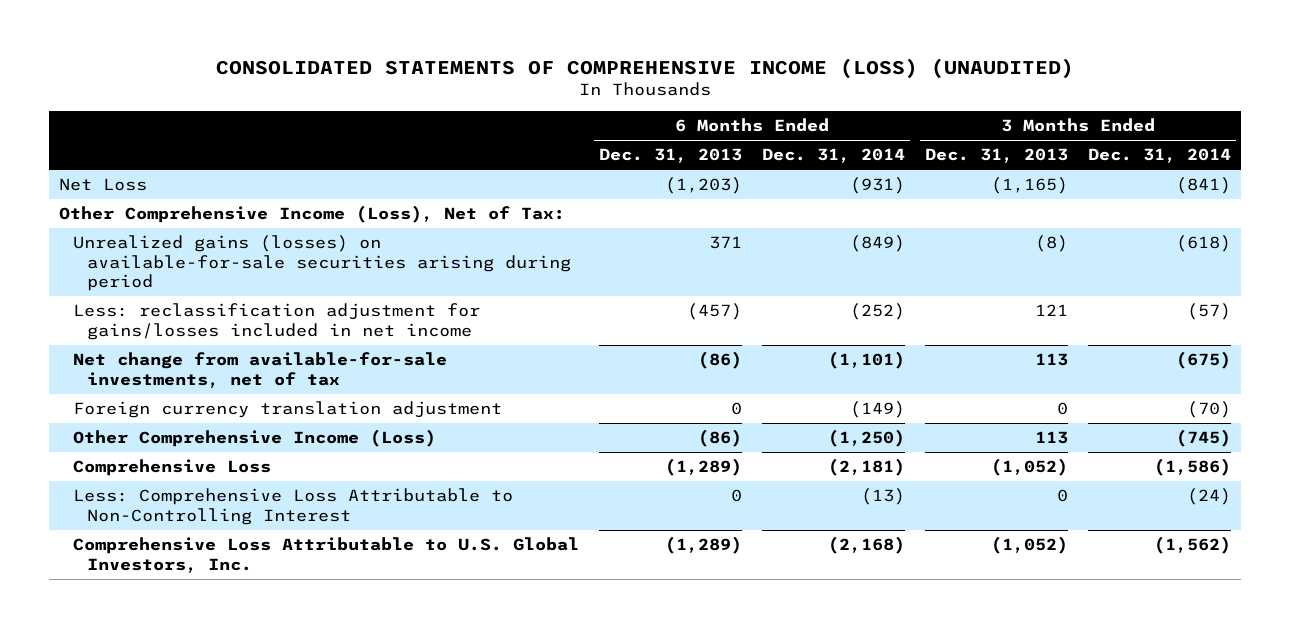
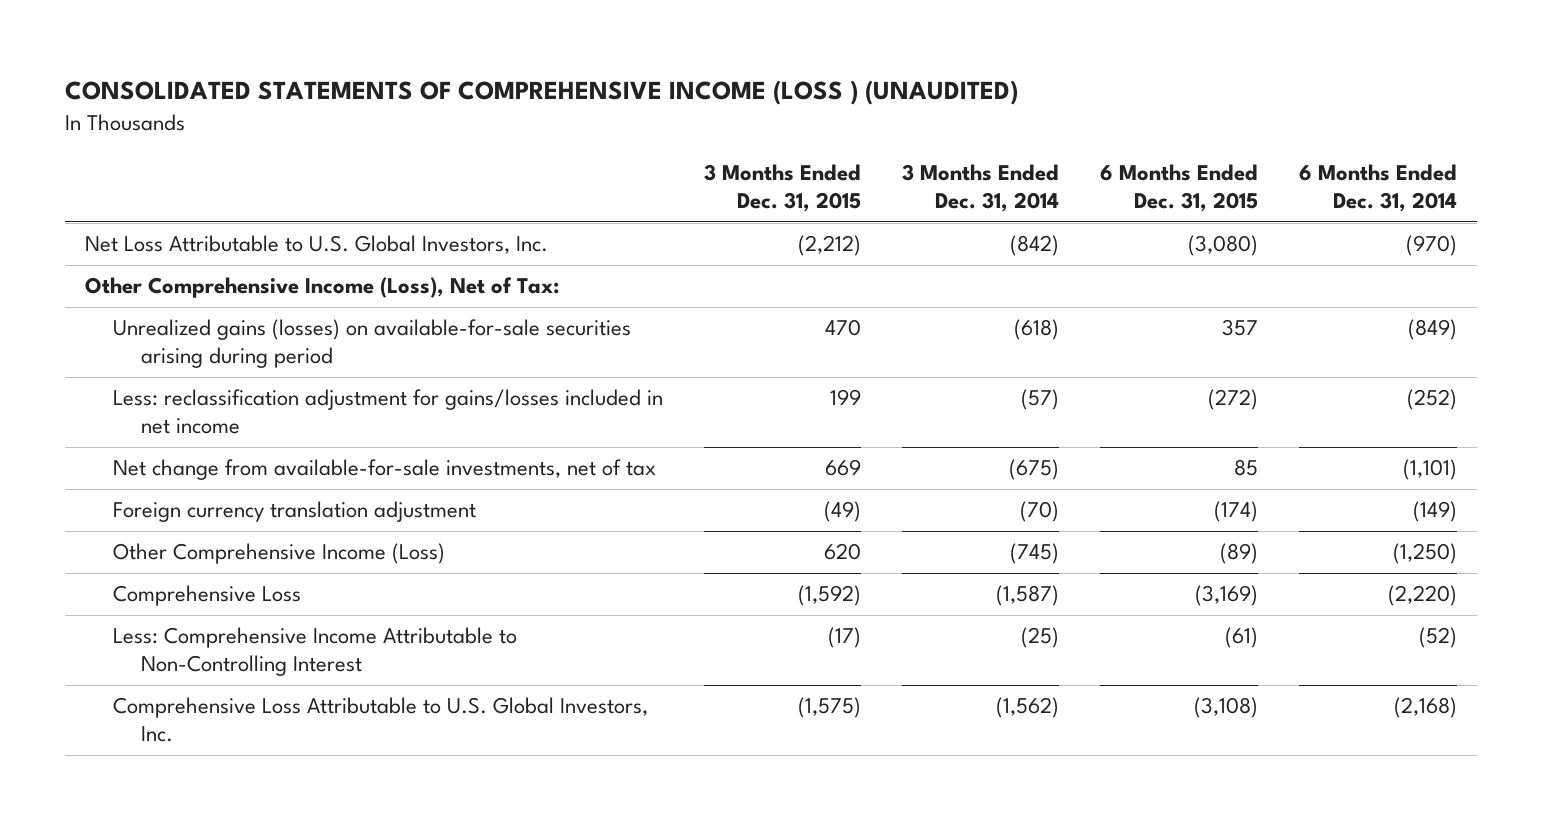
- CONSOLIDATED STATEMENTS OF COMPREHENSIVE INCOME (LOSS) (UNAUDITED)
+ CONSOLIDATED STATEMENTS OF COMPREHENSIVE INCOME (LOSS ) (UNAUDITED)
- | 6 Months Ended Dec. 31, 2013 | 6 Months Ended Dec. 31, 2014 | 3 Months Ended Dec. 31, 2013 | 3 Months Ended Dec. 31, 2014
+ | 3 Months Ended Dec. 31, 2015 | 3 Months Ended Dec. 31, 2014 | 6 Months Ended Dec. 31, 2015 | 6 Months Ended Dec. 31, 2014
- Net Loss | (1,203) | (931) | (1,165) | (841)
+ Net Loss Attributable to U.S. Global Investors, Inc. | (2,212) | (842) | (3,080) | (970)
- Comprehensive Loss | (1,289) | (2,181) | (1,052) | (1,586)
- Less: Comprehensive Loss Attributable to Non-Controlling Interest | 0 | (13) | 0 | (24)
+ Comprehensive Loss | (1,592) | (1,587) | (3,169) | (2,220)
+ Less: Comprehensive Income Attributable to Non-Controlling Interest | (17) | (25) | (61) | (52)

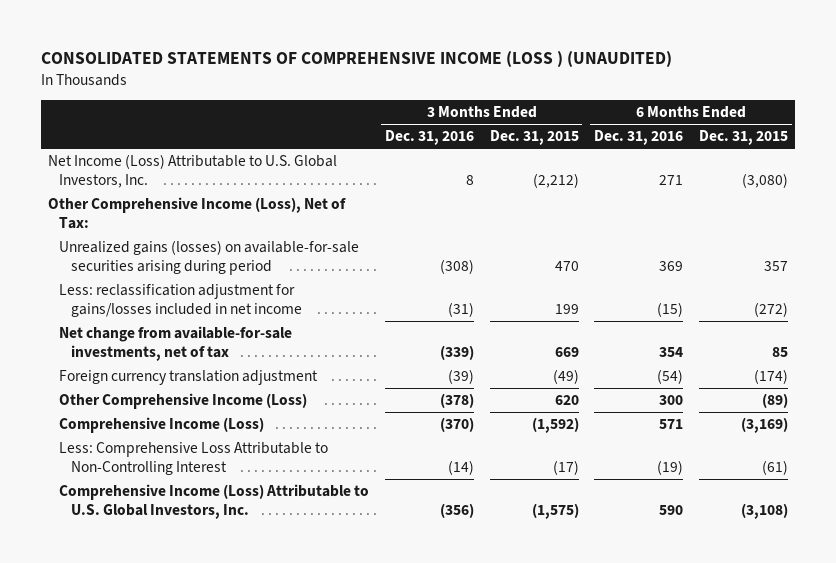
- | 3 Months Ended Dec. 31, 2015 | 3 Months Ended Dec. 31, 2014 | 6 Months Ended Dec. 31, 2015 | 6 Months Ended Dec. 31, 2014
+ | 3 Months Ended Dec. 31, 2016 | 3 Months Ended Dec. 31, 2015 | 6 Months Ended Dec. 31, 2016 | 6 Months Ended Dec. 31, 2015
- Net Loss Attributable to U.S. Global Investors, Inc. | (2,212) | (842) | (3,080) | (970)
+ Net Income (Loss) Attributable to U.S. Global Investors, Inc. | 8 | (2,212) | 271 | (3,080)
- Comprehensive Loss | (1,592) | (1,587) | (3,169) | (2,220)
- Less: Comprehensive Income Attributable to Non-Controlling Interest | (17) | (25) | (61) | (52)
- Comprehensive Loss Attributable to U.S. Global Investors, Inc. | (1,575) | (1,562) | (3,108) | (2,168)
+ Comprehensive Income (Loss) | (370) | (1,592) | 571 | (3,169)
+ Less: Comprehensive Loss Attributable to Non-Controlling Interest | (14) | (17) | (19) | (61)
+ Comprehensive Income (Loss) Attributable to U.S. Global Investors, Inc. | (356) | (1,575) | 590 | (3,108)

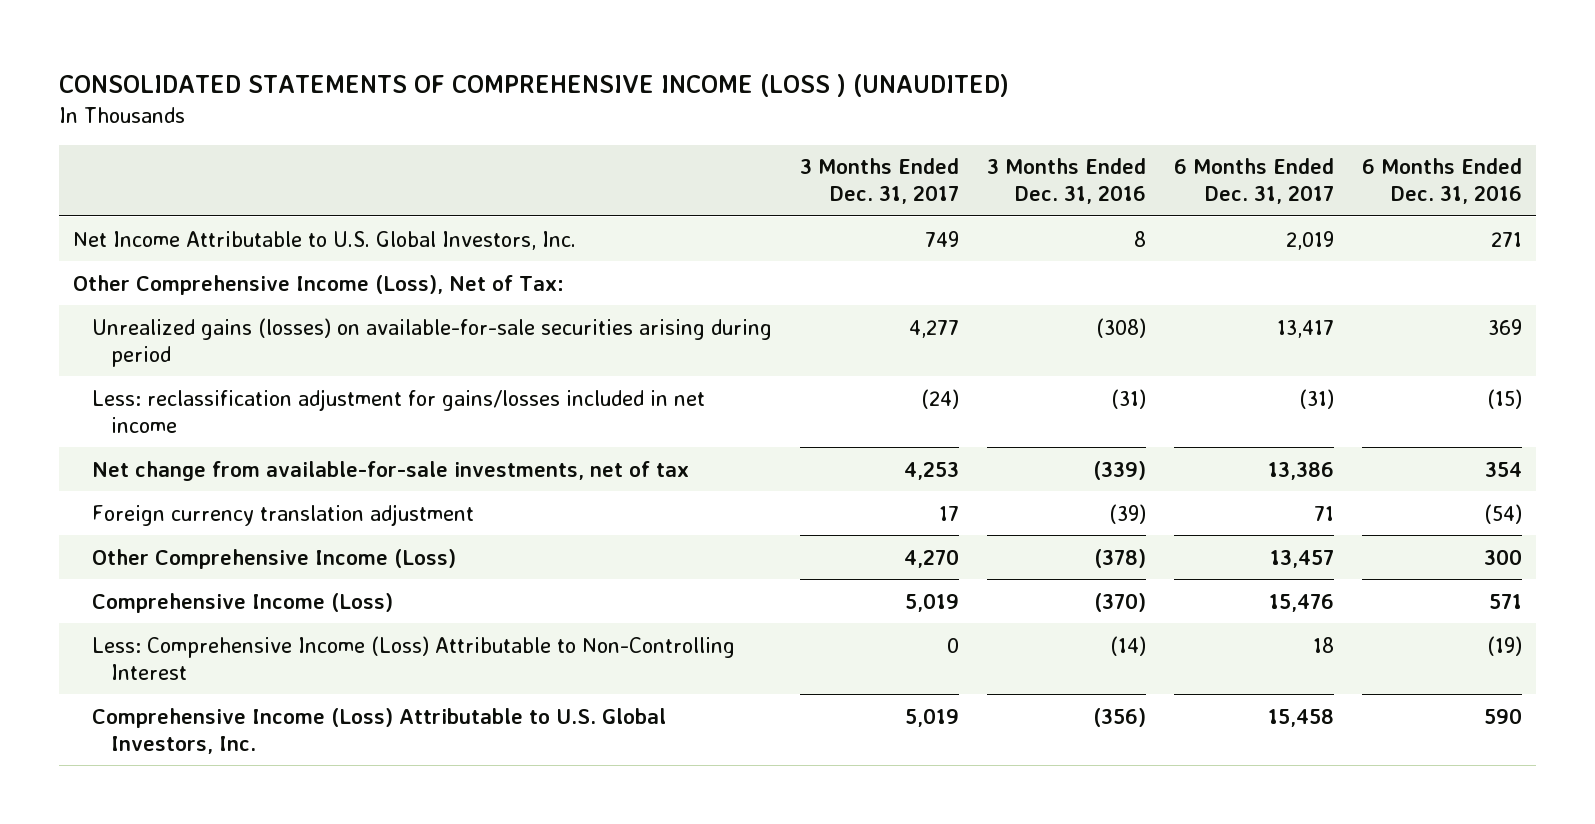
- | 3 Months Ended Dec. 31, 2016 | 3 Months Ended Dec. 31, 2015 | 6 Months Ended Dec. 31, 2016 | 6 Months Ended Dec. 31, 2015
+ | 3 Months Ended Dec. 31, 2017 | 3 Months Ended Dec. 31, 2016 | 6 Months Ended Dec. 31, 2017 | 6 Months Ended Dec. 31, 2016
- Net Income (Loss) Attributable to U.S. Global Investors, Inc. | 8 | (2,212) | 271 | (3,080)
+ Net Income Attributable to U.S. Global Investors, Inc. | 749 | 8 | 2,019 | 271
- Less: Comprehensive Loss Attributable to Non-Controlling Interest | (14) | (17) | (19) | (61)
+ Less: Comprehensive Income (Loss) Attributable to Non-Controlling Interest | 0 | (14) | 18 | (19)

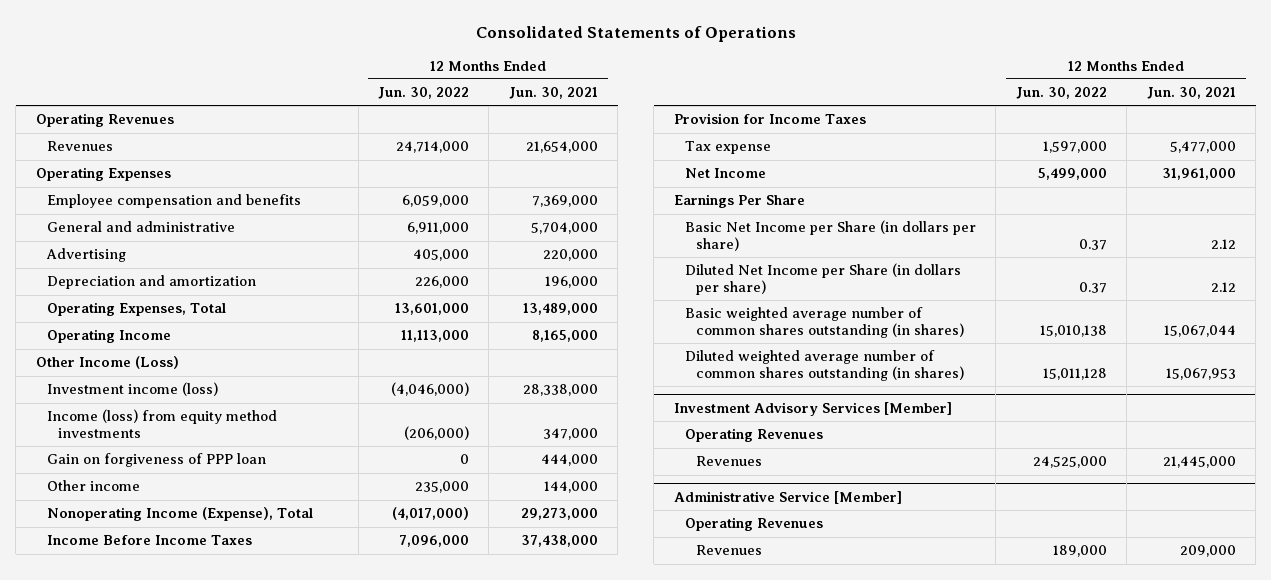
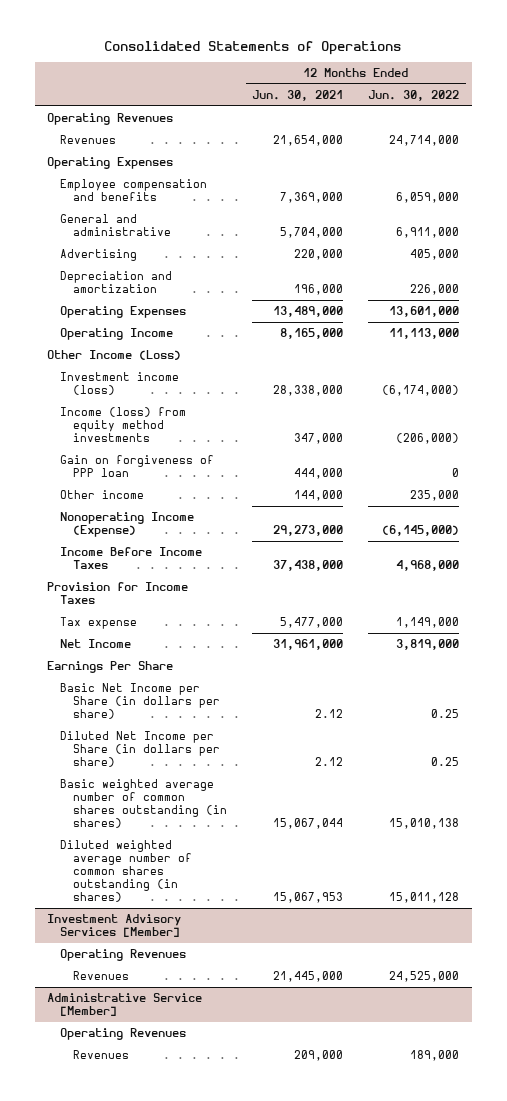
- | 12 Months Ended Jun. 30, 2022 | 12 Months Ended Jun. 30, 2021
+ | 12 Months Ended Jun. 30, 2021 | 12 Months Ended Jun. 30, 2022
- Operating Expenses, Total | 13,601,000 | 13,489,000
+ Operating Expenses | 13,489,000 | 13,601,000
- Investment income (loss) | (4,046,000) | 28,338,000
+ Investment income (loss) | 28,338,000 | (6,174,000)
- Nonoperating Income (Expense), Total | (4,017,000) | 29,273,000
- Income Before Income Taxes | 7,096,000 | 37,438,000
+ Nonoperating Income (Expense) | 29,273,000 | (6,145,000)
+ Income Before Income Taxes | 37,438,000 | 4,968,000
- Tax expense | 1,597,000 | 5,477,000
- Net Income | 5,499,000 | 31,961,000
+ Tax expense | 5,477,000 | 1,149,000
+ Net Income | 31,961,000 | 3,819,000
- Basic Net Income per Share (in dollars per share) | 0.37 | 2.12
- Diluted Net Income per Share (in dollars per share) | 0.37 | 2.12
+ Basic Net Income per Share (in dollars per share) | 2.12 | 0.25
+ Diluted Net Income per Share (in dollars per share) | 2.12 | 0.25

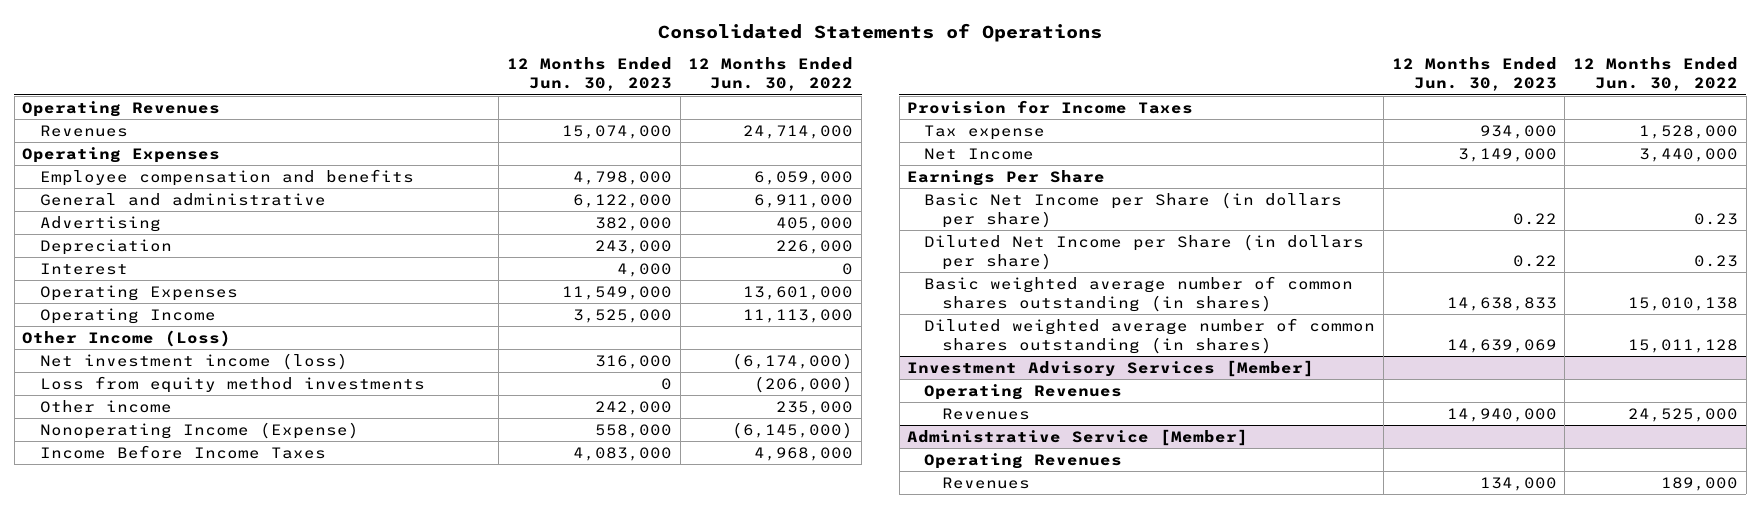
- | 12 Months Ended Jun. 30, 2021 | 12 Months Ended Jun. 30, 2022
+ | 12 Months Ended Jun. 30, 2023 | 12 Months Ended Jun. 30, 2022
- Depreciation and amortization | 196,000 | 226,000
+ Depreciation | 243,000 | 226,000
+ Interest | 4,000 | 0
- Investment income (loss) | 28,338,000 | (6,174,000)
- Income (loss) from equity method investments | 347,000 | (206,000)
- Gain on forgiveness of PPP loan | 444,000 | 0
+ Net investment income (loss) | 316,000 | (6,174,000)
+ Loss from equity method investments | 0 | (206,000)
- Tax expense | 5,477,000 | 1,149,000
- Net Income | 31,961,000 | 3,819,000
+ Tax expense | 934,000 | 1,528,000
+ Net Income | 3,149,000 | 3,440,000
- Basic Net Income per Share (in dollars per share) | 2.12 | 0.25
- Diluted Net Income per Share (in dollars per share) | 2.12 | 0.25
+ Basic Net Income per Share (in dollars per share) | 0.22 | 0.23
+ Diluted Net Income per Share (in dollars per share) | 0.22 | 0.23

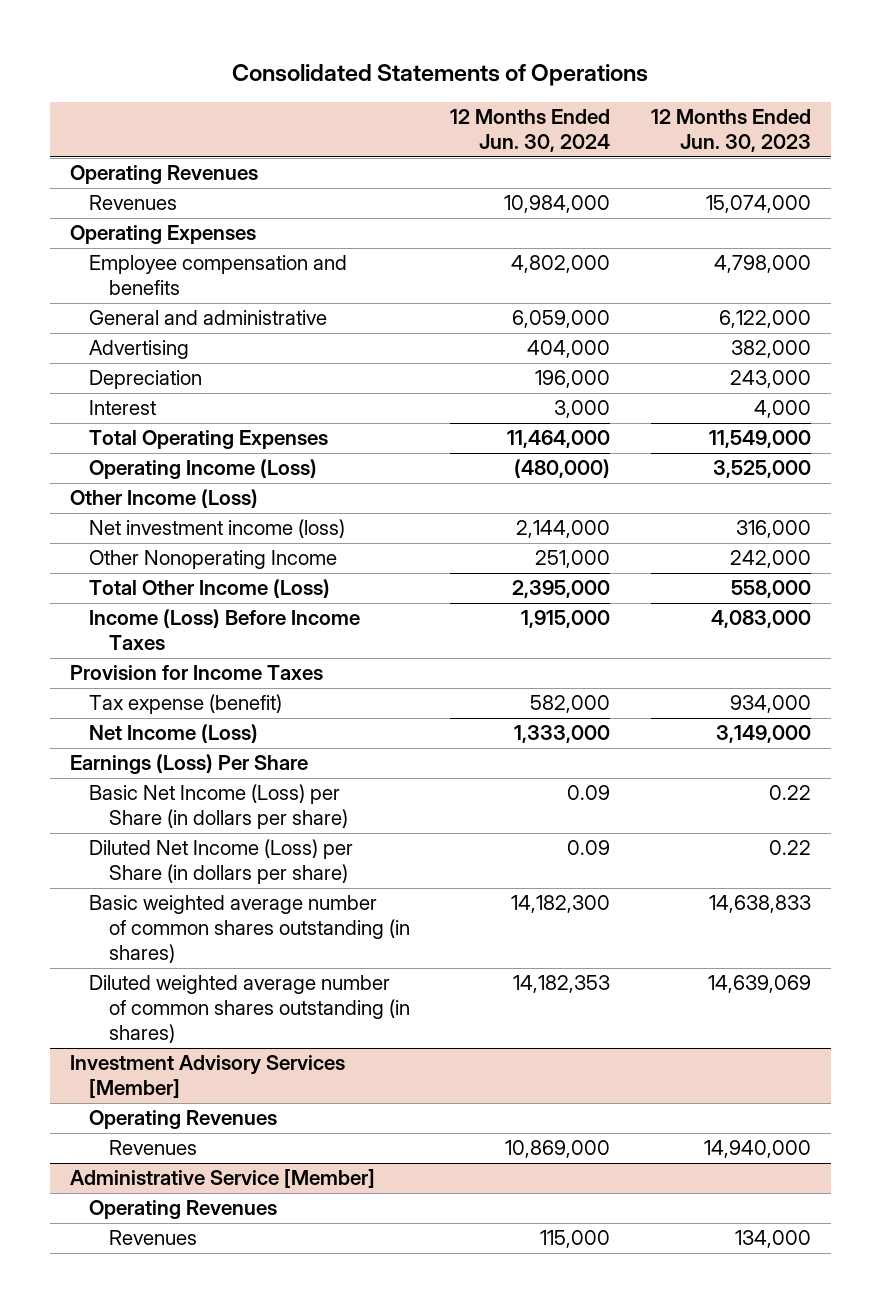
- | 12 Months Ended Jun. 30, 2023 | 12 Months Ended Jun. 30, 2022
+ | 12 Months Ended Jun. 30, 2024 | 12 Months Ended Jun. 30, 2023
- Operating Expenses | 11,549,000 | 13,601,000
- Operating Income | 3,525,000 | 11,113,000
+ Total Operating Expenses | 11,464,000 | 11,549,000
+ Operating Income (Loss) | (480,000) | 3,525,000
- Loss from equity method investments | 0 | (206,000)
- Other income | 242,000 | 235,000
- Nonoperating Income (Expense) | 558,000 | (6,145,000)
- Income Before Income Taxes | 4,083,000 | 4,968,000
+ Other Nonoperating Income | 251,000 | 242,000
+ Total Other Income (Loss) | 2,395,000 | 558,000
+ Income (Loss) Before Income Taxes | 1,915,000 | 4,083,000
- Tax expense | 934,000 | 1,528,000
- Net Income | 3,149,000 | 3,440,000
- Earnings Per Share
- Basic Net Income per Share (in dollars per share) | 0.22 | 0.23
- Diluted Net Income per Share (in dollars per share) | 0.22 | 0.23
+ Tax expense (benefit) | 582,000 | 934,000
+ Net Income (Loss) | 1,333,000 | 3,149,000
+ Earnings (Loss) Per Share
+ Basic Net Income (Loss) per Share (in dollars per share) | 0.09 | 0.22
+ Diluted Net Income (Loss) per Share (in dollars per share) | 0.09 | 0.22

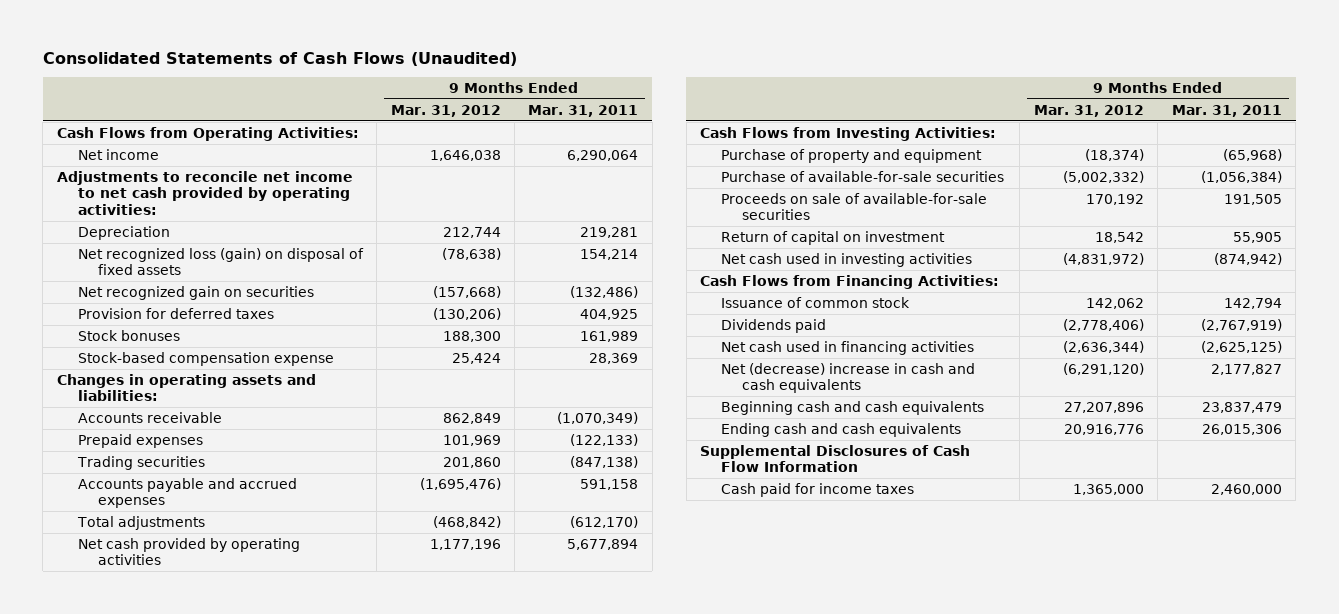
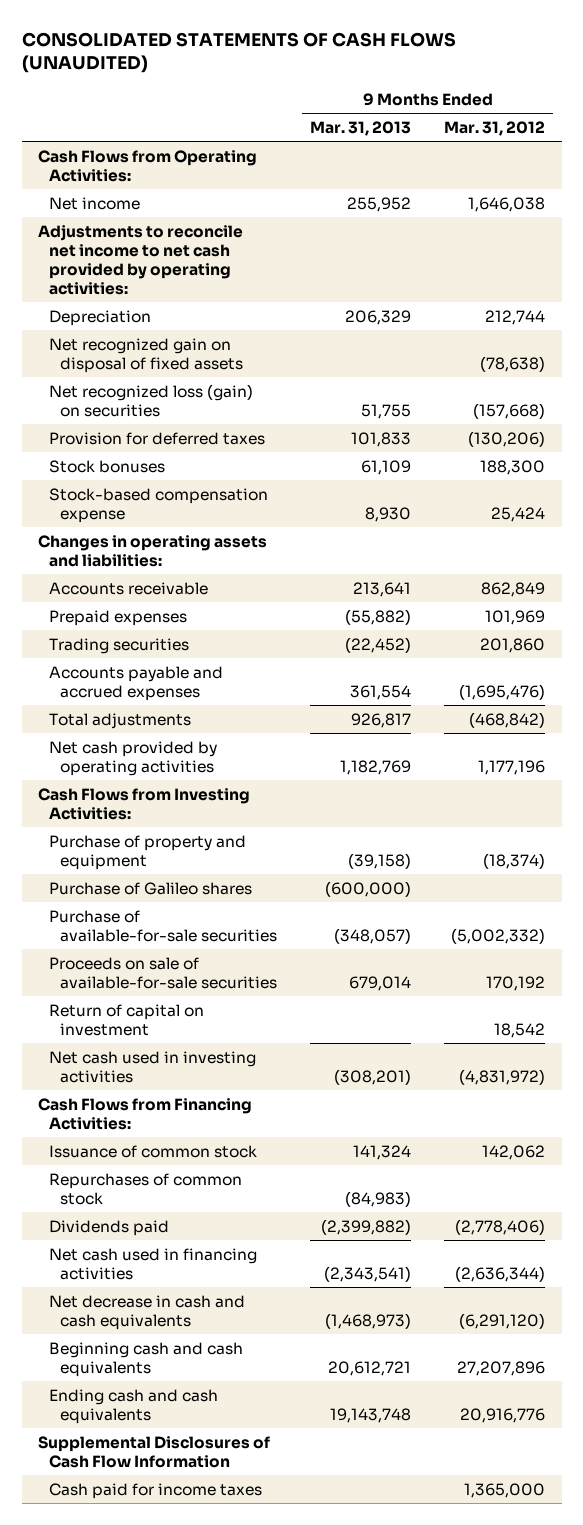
- Consolidated Statements of Cash Flows (Unaudited)
+ CONSOLIDATED STATEMENTS OF CASH FLOWS (UNAUDITED)
- | 9 Months Ended Mar. 31, 2012 | 9 Months Ended Mar. 31, 2011
+ | 9 Months Ended Mar. 31, 2013 | 9 Months Ended Mar. 31, 2012
- Net recognized loss (gain) on disposal of fixed assets | (78,638) | 154,214
- Net recognized gain on securities | (157,668) | (132,486)
+ Net recognized gain on disposal of fixed assets | | (78,638)
+ Net recognized loss (gain) on securities | 51,755 | (157,668)
+ Purchase of Galileo shares | (600,000) |
+ Repurchases of common stock | (84,983) |
- Net (decrease) increase in cash and cash equivalents | (6,291,120) | 2,177,827
+ Net decrease in cash and cash equivalents | (1,468,973) | (6,291,120)

